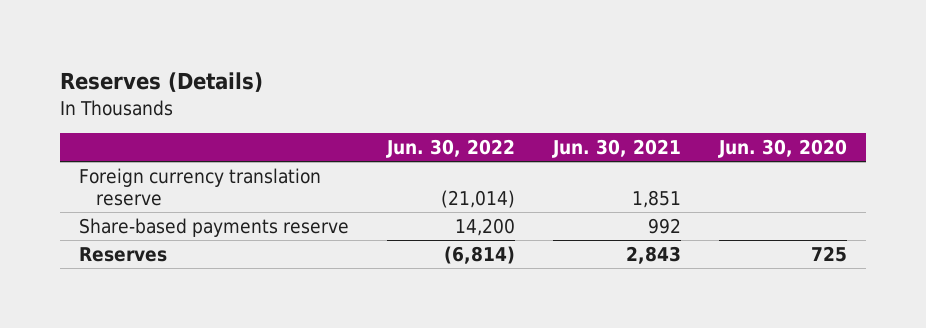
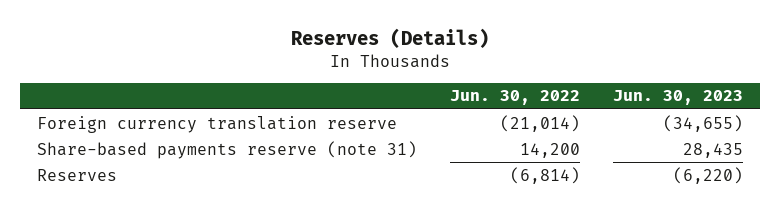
- | Jun. 30, 2022 | Jun. 30, 2021 | Jun. 30, 2020
+ | Jun. 30, 2022 | Jun. 30, 2023
- Share-based payments reserve | 14,200 | 992 |
+ Share-based payments reserve (note 31) | 14,200 | 28,435

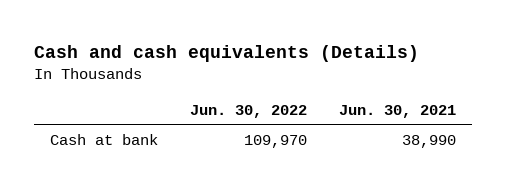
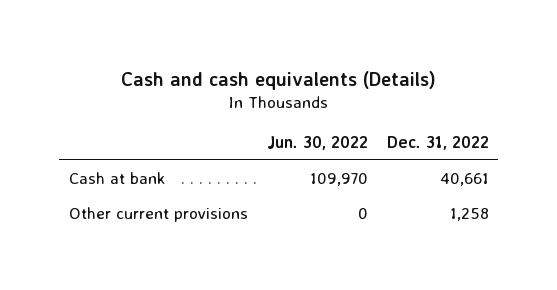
- | Jun. 30, 2022 | Jun. 30, 2021
+ | Jun. 30, 2022 | Dec. 31, 2022
+ Other current provisions | 0 | 1,258

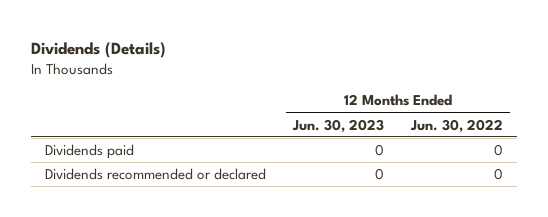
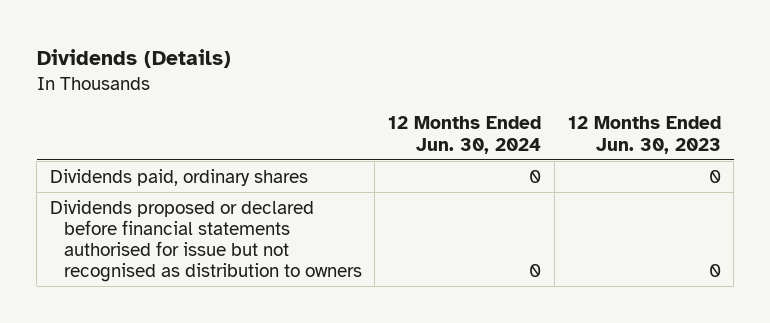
- | 12 Months Ended Jun. 30, 2023 | 12 Months Ended Jun. 30, 2022
+ | 12 Months Ended Jun. 30, 2024 | 12 Months Ended Jun. 30, 2023
- Dividends paid | 0 | 0
- Dividends recommended or declared | 0 | 0
+ Dividends paid, ordinary shares | 0 | 0
+ Dividends proposed or declared before financial statements authorised for issue but not recognised as distribution to owners | 0 | 0

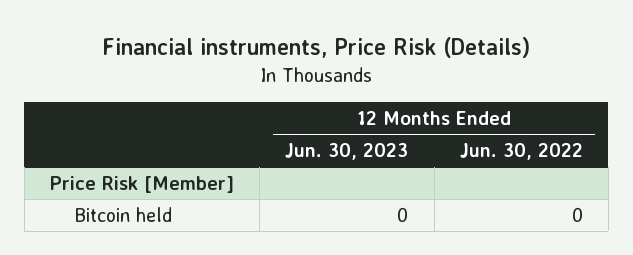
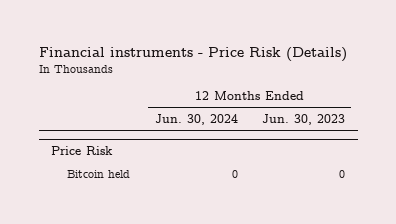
- Financial instruments, Price Risk (Details)
+ Financial instruments - Price Risk (Details)
- | 12 Months Ended Jun. 30, 2023 | 12 Months Ended Jun. 30, 2022
+ | 12 Months Ended Jun. 30, 2024 | 12 Months Ended Jun. 30, 2023
- Price Risk [Member]
+ Price Risk

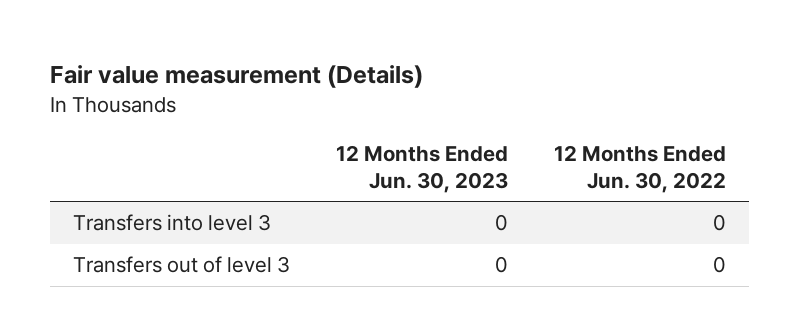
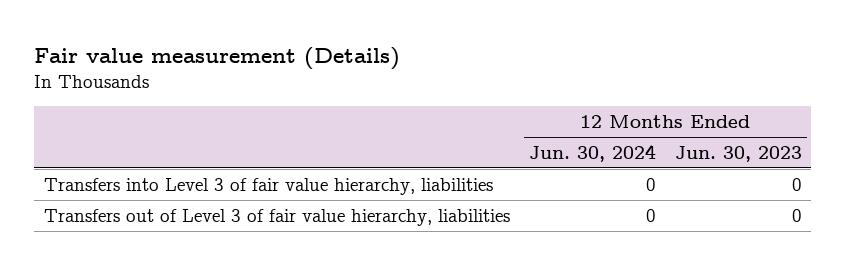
- | 12 Months Ended Jun. 30, 2023 | 12 Months Ended Jun. 30, 2022
+ | 12 Months Ended Jun. 30, 2024 | 12 Months Ended Jun. 30, 2023
- Transfers into level 3 | 0 | 0
- Transfers out of level 3 | 0 | 0
+ Transfers into Level 3 of fair value hierarchy, liabilities | 0 | 0
+ Transfers out of Level 3 of fair value hierarchy, liabilities | 0 | 0

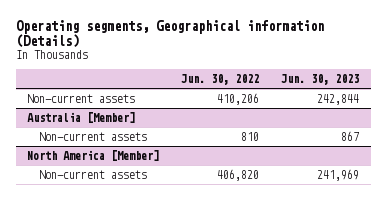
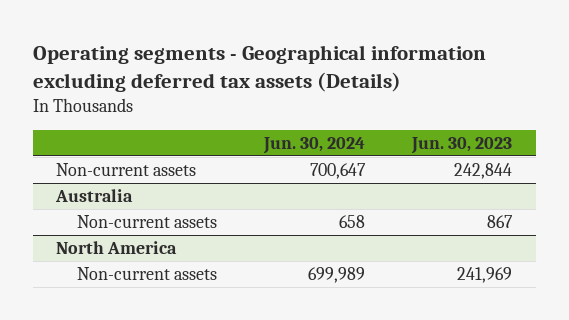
- Operating segments, Geographical information (Details)
+ Operating segments - Geographical information excluding deferred tax assets (Details)
- | Jun. 30, 2022 | Jun. 30, 2023
+ | Jun. 30, 2024 | Jun. 30, 2023
- Australia [Member]
+ Australia
- North America [Member]
+ North America

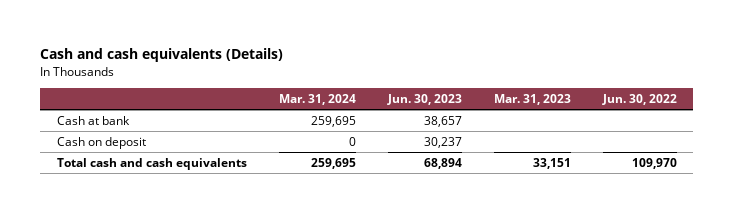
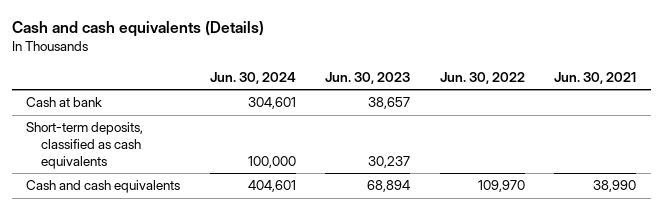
- | Mar. 31, 2024 | Jun. 30, 2023 | Mar. 31, 2023 | Jun. 30, 2022
+ | Jun. 30, 2024 | Jun. 30, 2023 | Jun. 30, 2022 | Jun. 30, 2021
- Cash on deposit | 0 | 30,237 | |
- Total cash and cash equivalents | 259,695 | 68,894 | 33,151 | 109,970
+ Short-term deposits, classified as cash equivalents | 100,000 | 30,237 | |
+ Cash and cash equivalents | 404,601 | 68,894 | 109,970 | 38,990

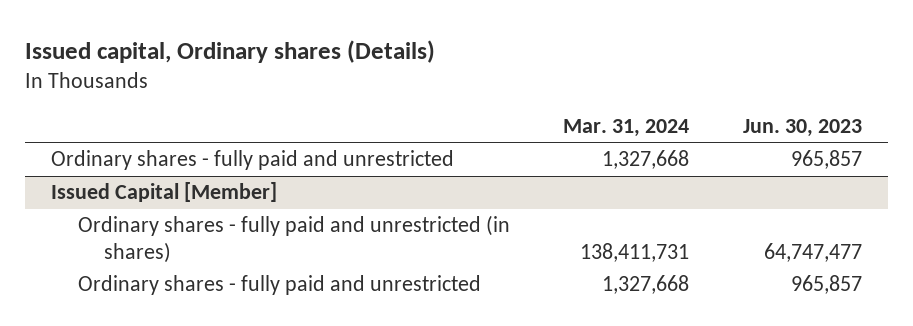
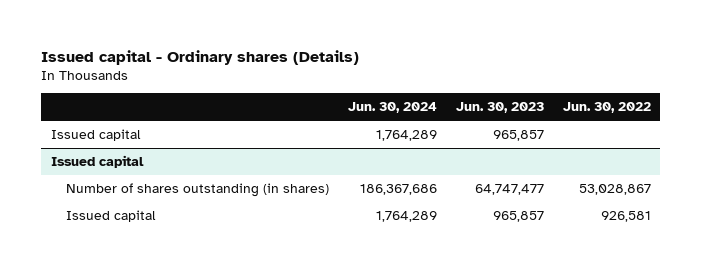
- Issued capital, Ordinary shares (Details)
+ Issued capital - Ordinary shares (Details)
- | Mar. 31, 2024 | Jun. 30, 2023
+ | Jun. 30, 2024 | Jun. 30, 2023 | Jun. 30, 2022
- Ordinary shares - fully paid and unrestricted | 1,327,668 | 965,857
- Issued Capital [Member]
- Ordinary shares - fully paid and unrestricted (in shares) | 138,411,731 | 64,747,477
- Ordinary shares - fully paid and unrestricted | 1,327,668 | 965,857
+ Issued capital | 1,764,289 | 965,857 |
+ Issued capital
+ Number of shares outstanding (in shares) | 186,367,686 | 64,747,477 | 53,028,867
+ Issued capital | 1,764,289 | 965,857 | 926,581

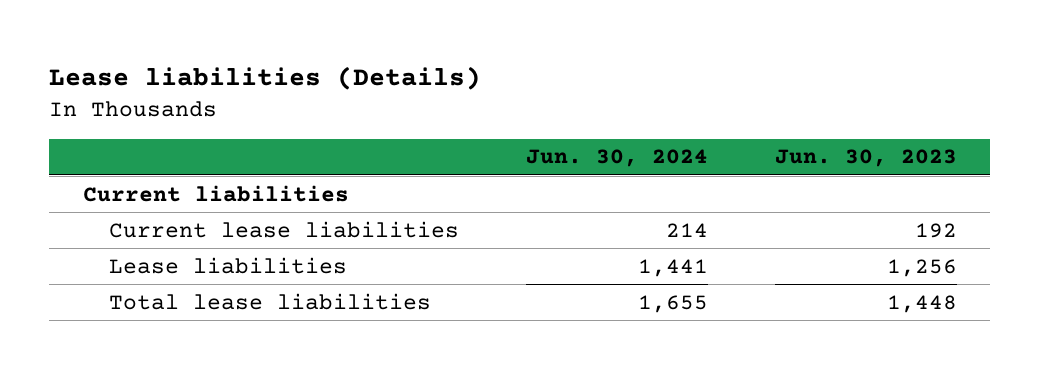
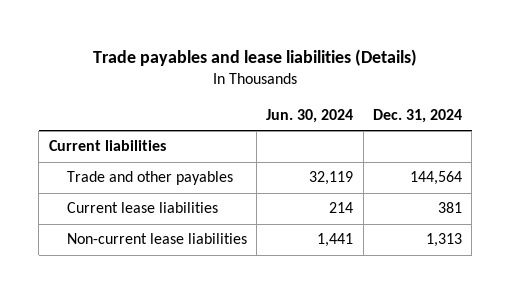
- Lease liabilities (Details)
+ Trade payables and lease liabilities (Details)
- | Jun. 30, 2024 | Jun. 30, 2023
+ | Jun. 30, 2024 | Dec. 31, 2024
+ Trade and other payables | 32,119 | 144,564
- Lease liabilities | 1,441 | 1,256
- Total lease liabilities | 1,655 | 1,448
+ Non-current lease liabilities | 1,441 | 1,313

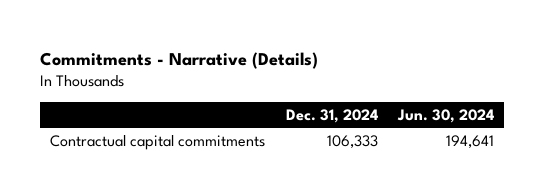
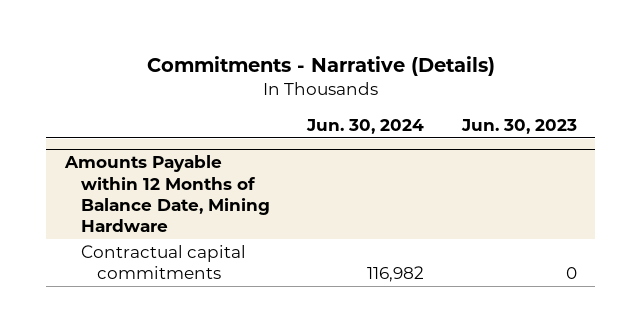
- | Dec. 31, 2024 | Jun. 30, 2024
+ | Jun. 30, 2024 | Jun. 30, 2023
- Contractual capital commitments | 106,333 | 194,641
+ Amounts Payable within 12 Months of Balance Date, Mining Hardware
+ Contractual capital commitments | 116,982 | 0

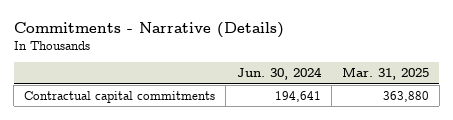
- | Jun. 30, 2024 | Jun. 30, 2023
+ | Jun. 30, 2024 | Mar. 31, 2025
- Amounts Payable within 12 Months of Balance Date, Mining Hardware
- Contractual capital commitments | 116,982 | 0
+ Contractual capital commitments | 194,641 | 363,880

